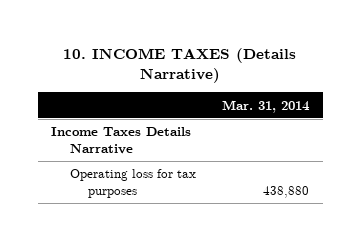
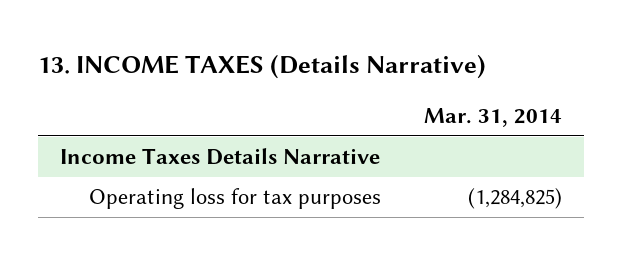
- 10. INCOME TAXES (Details Narrative)
+ 13. INCOME TAXES (Details Narrative)
- Operating loss for tax purposes | 438,880
+ Operating loss for tax purposes | (1,284,825)

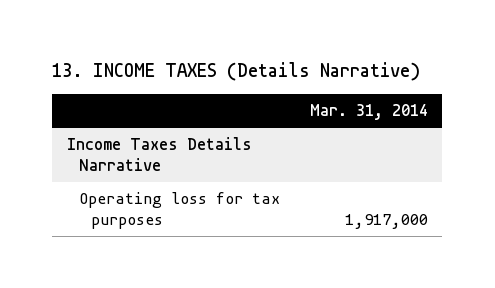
- Operating loss for tax purposes | (1,284,825)
+ Operating loss for tax purposes | 1,917,000

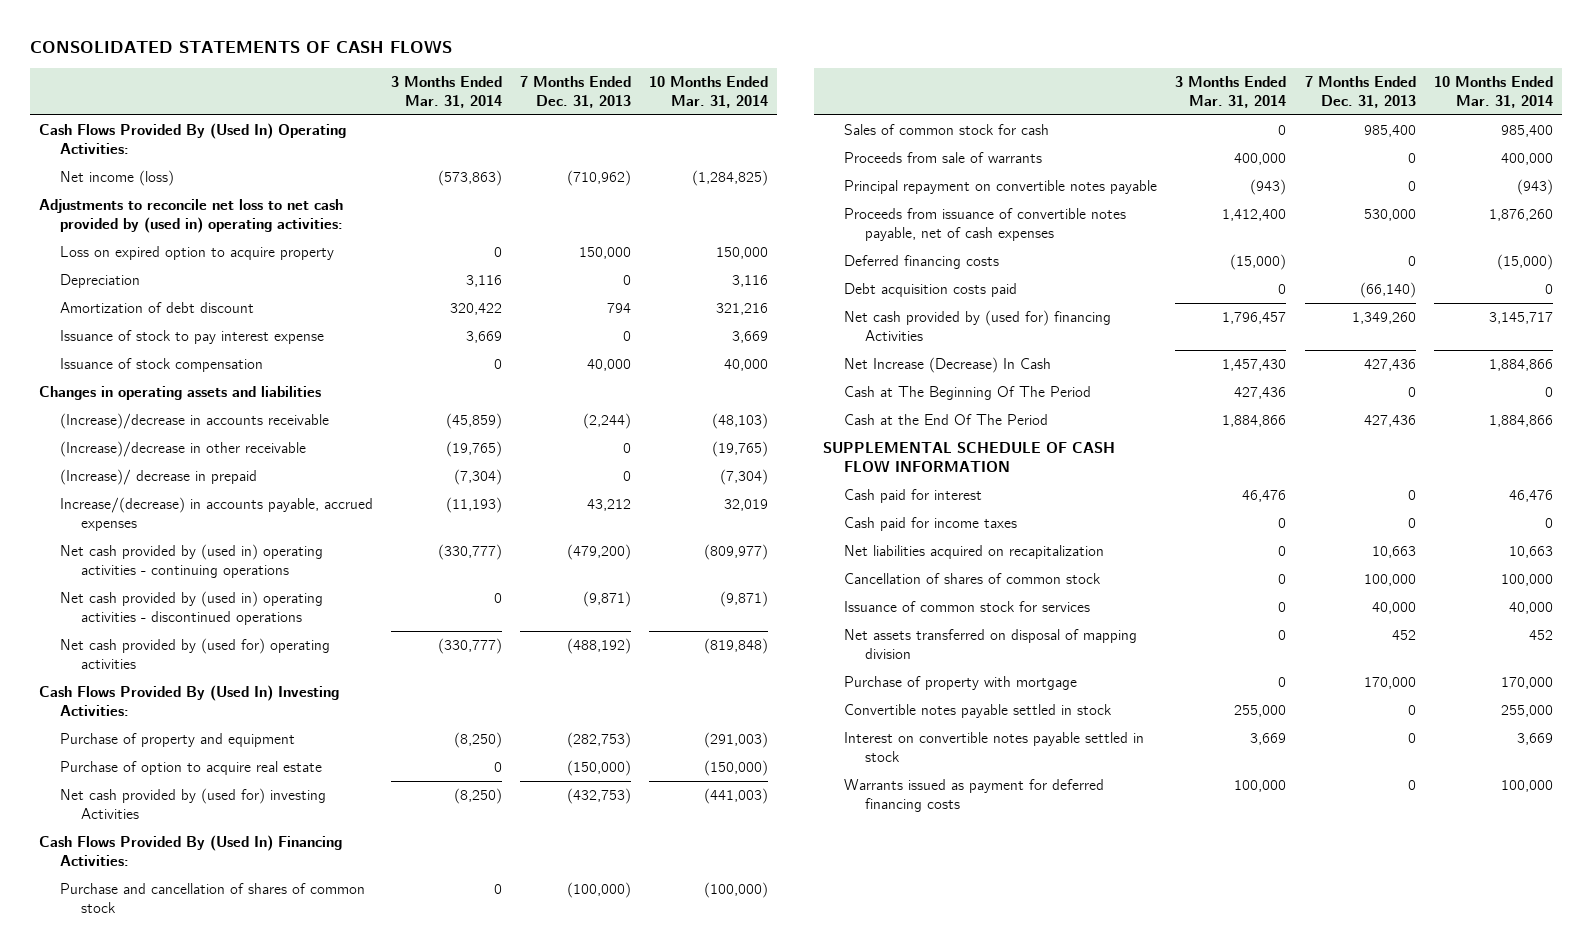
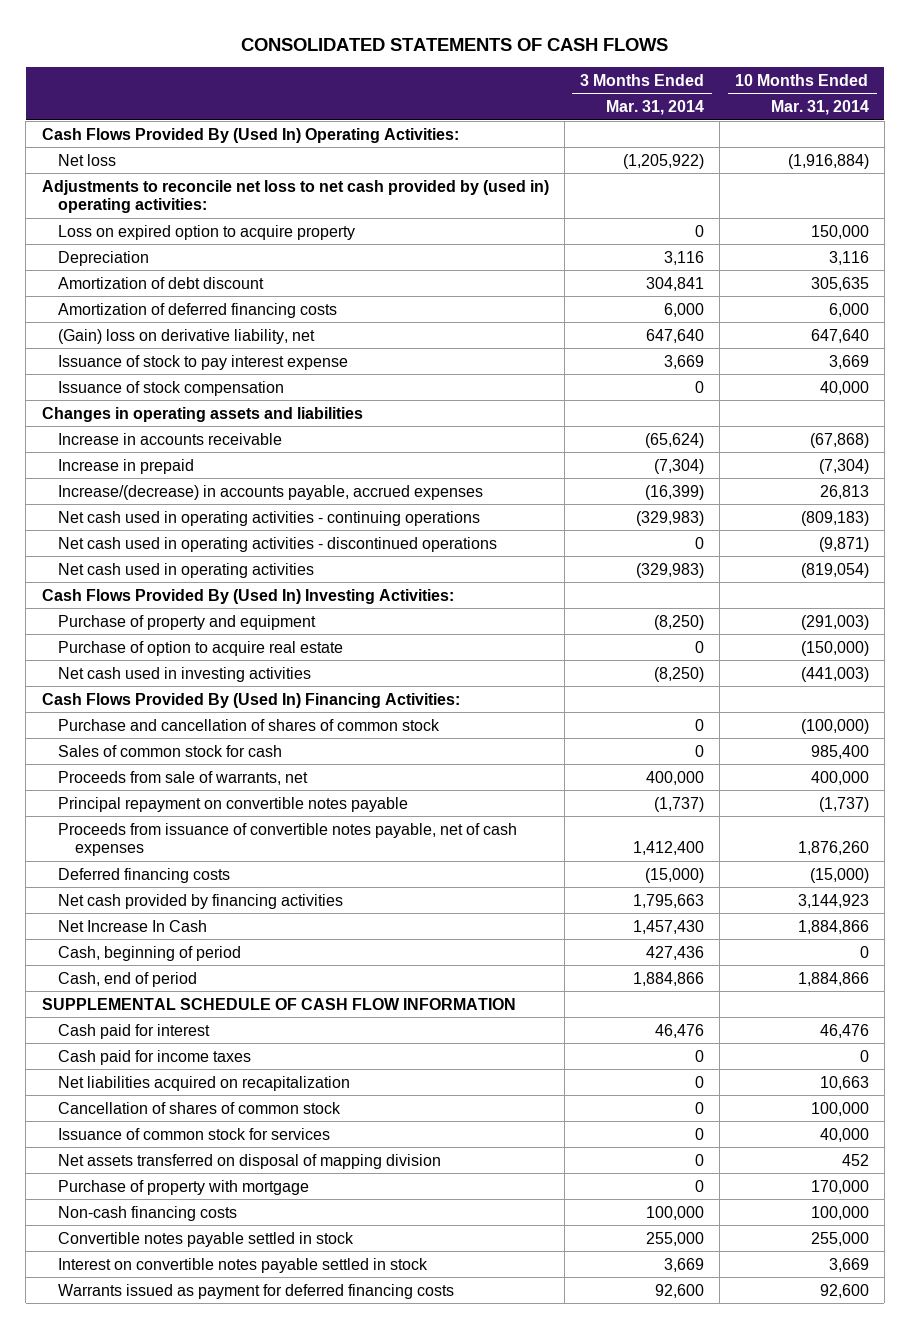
- | 3 Months Ended Mar. 31, 2014 | 7 Months Ended Dec. 31, 2013 | 10 Months Ended Mar. 31, 2014
+ | 3 Months Ended Mar. 31, 2014 | 10 Months Ended Mar. 31, 2014
- Net income (loss) | (573,863) | (710,962) | (1,284,825)
+ Net loss | (1,205,922) | (1,916,884)
- Amortization of debt discount | 320,422 | 794 | 321,216
+ Amortization of debt discount | 304,841 | 305,635
+ Amortization of deferred financing costs | 6,000 | 6,000
+ (Gain) loss on derivative liability, net | 647,640 | 647,640
- (Increase)/decrease in accounts receivable | (45,859) | (2,244) | (48,103)
- (Increase)/decrease in other receivable | (19,765) | 0 | (19,765)
- (Increase)/ decrease in prepaid | (7,304) | 0 | (7,304)
- Increase/(decrease) in accounts payable, accrued expenses | (11,193) | 43,212 | 32,019
- Net cash provided by (used in) operating activities - continuing operations | (330,777) | (479,200) | (809,977)
- Net cash provided by (used in) operating activities - discontinued operations | 0 | (9,871) | (9,871)
- Net cash provided by (used for) operating activities | (330,777) | (488,192) | (819,848)
+ Increase in accounts receivable | (65,624) | (67,868)
+ Increase in prepaid | (7,304) | (7,304)
+ Increase/(decrease) in accounts payable, accrued expenses | (16,399) | 26,813
+ Net cash used in operating activities - continuing operations | (329,983) | (809,183)
+ Net cash used in operating activities - discontinued operations | 0 | (9,871)
+ Net cash used in operating activities | (329,983) | (819,054)
- Net cash provided by (used for) investing Activities | (8,250) | (432,753) | (441,003)
+ Net cash used in investing activities | (8,250) | (441,003)
- Proceeds from sale of warrants | 400,000 | 0 | 400,000
- Principal repayment on convertible notes payable | (943) | 0 | (943)
+ Proceeds from sale of warrants, net | 400,000 | 400,000
+ Principal repayment on convertible notes payable | (1,737) | (1,737)
- Debt acquisition costs paid | 0 | (66,140) | 0
- Net cash provided by (used for) financing Activities | 1,796,457 | 1,349,260 | 3,145,717
- Net Increase (Decrease) In Cash | 1,457,430 | 427,436 | 1,884,866
- Cash at The Beginning Of The Period | 427,436 | 0 | 0
- Cash at the End Of The Period | 1,884,866 | 427,436 | 1,884,866
+ Net cash provided by financing activities | 1,795,663 | 3,144,923
+ Net Increase In Cash | 1,457,430 | 1,884,866
+ Cash, beginning of period | 427,436 | 0
+ Cash, end of period | 1,884,866 | 1,884,866
+ Non-cash financing costs | 100,000 | 100,000
- Warrants issued as payment for deferred financing costs | 100,000 | 0 | 100,000
+ Warrants issued as payment for deferred financing costs | 92,600 | 92,600

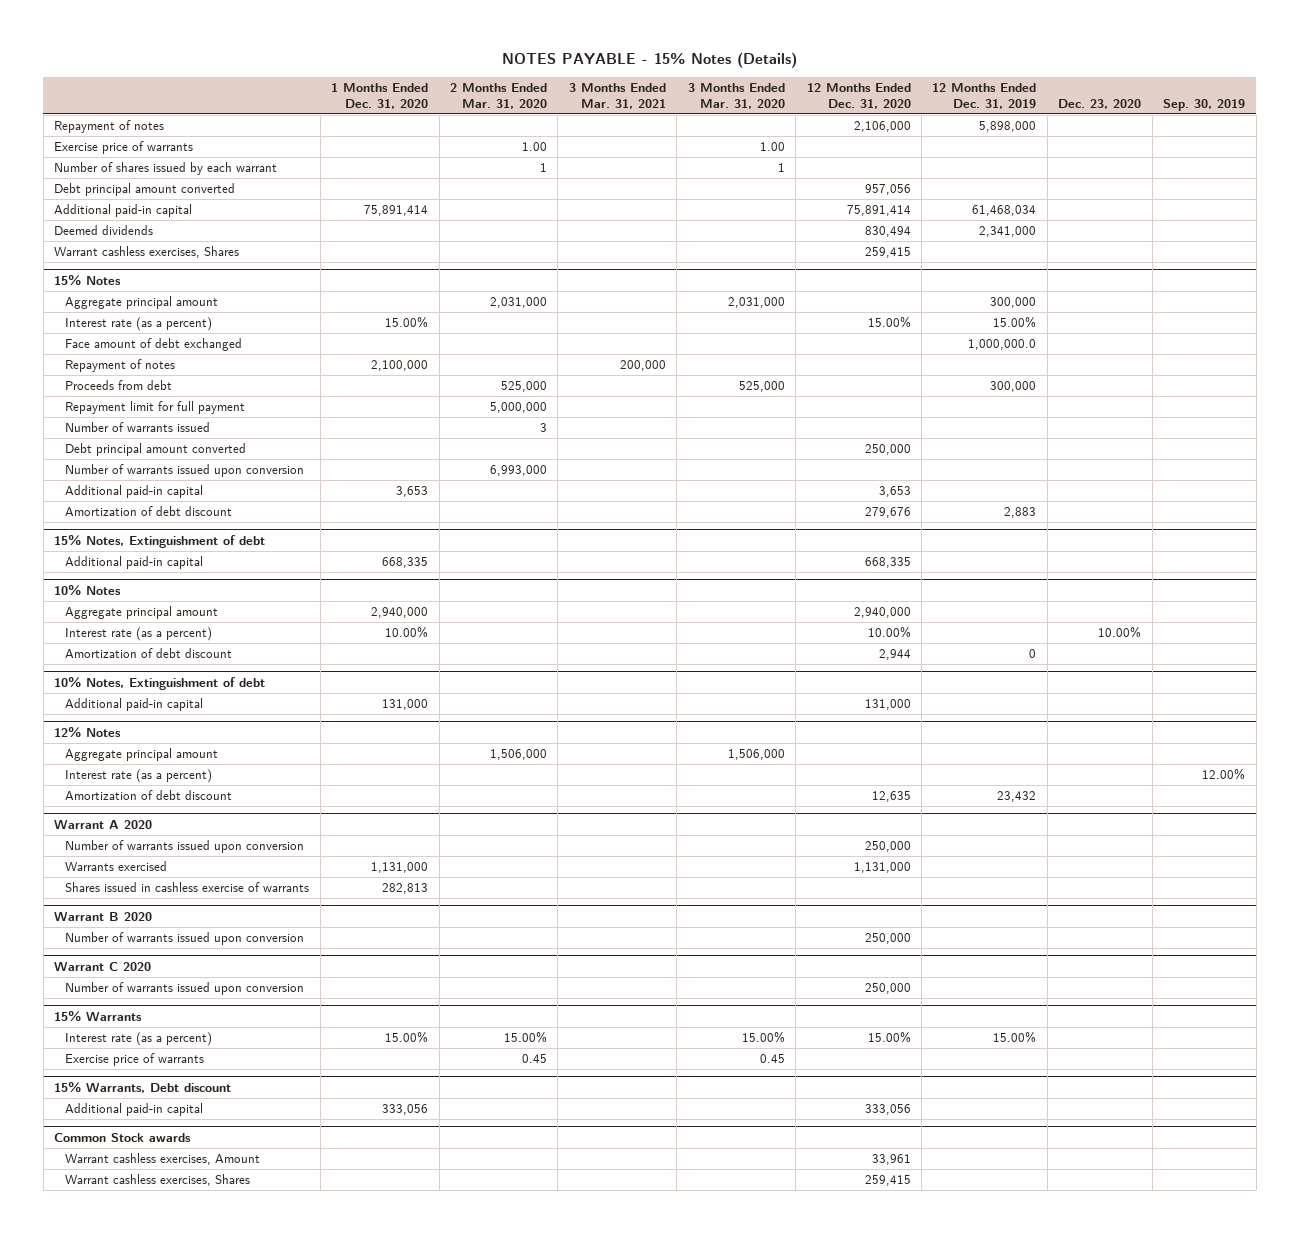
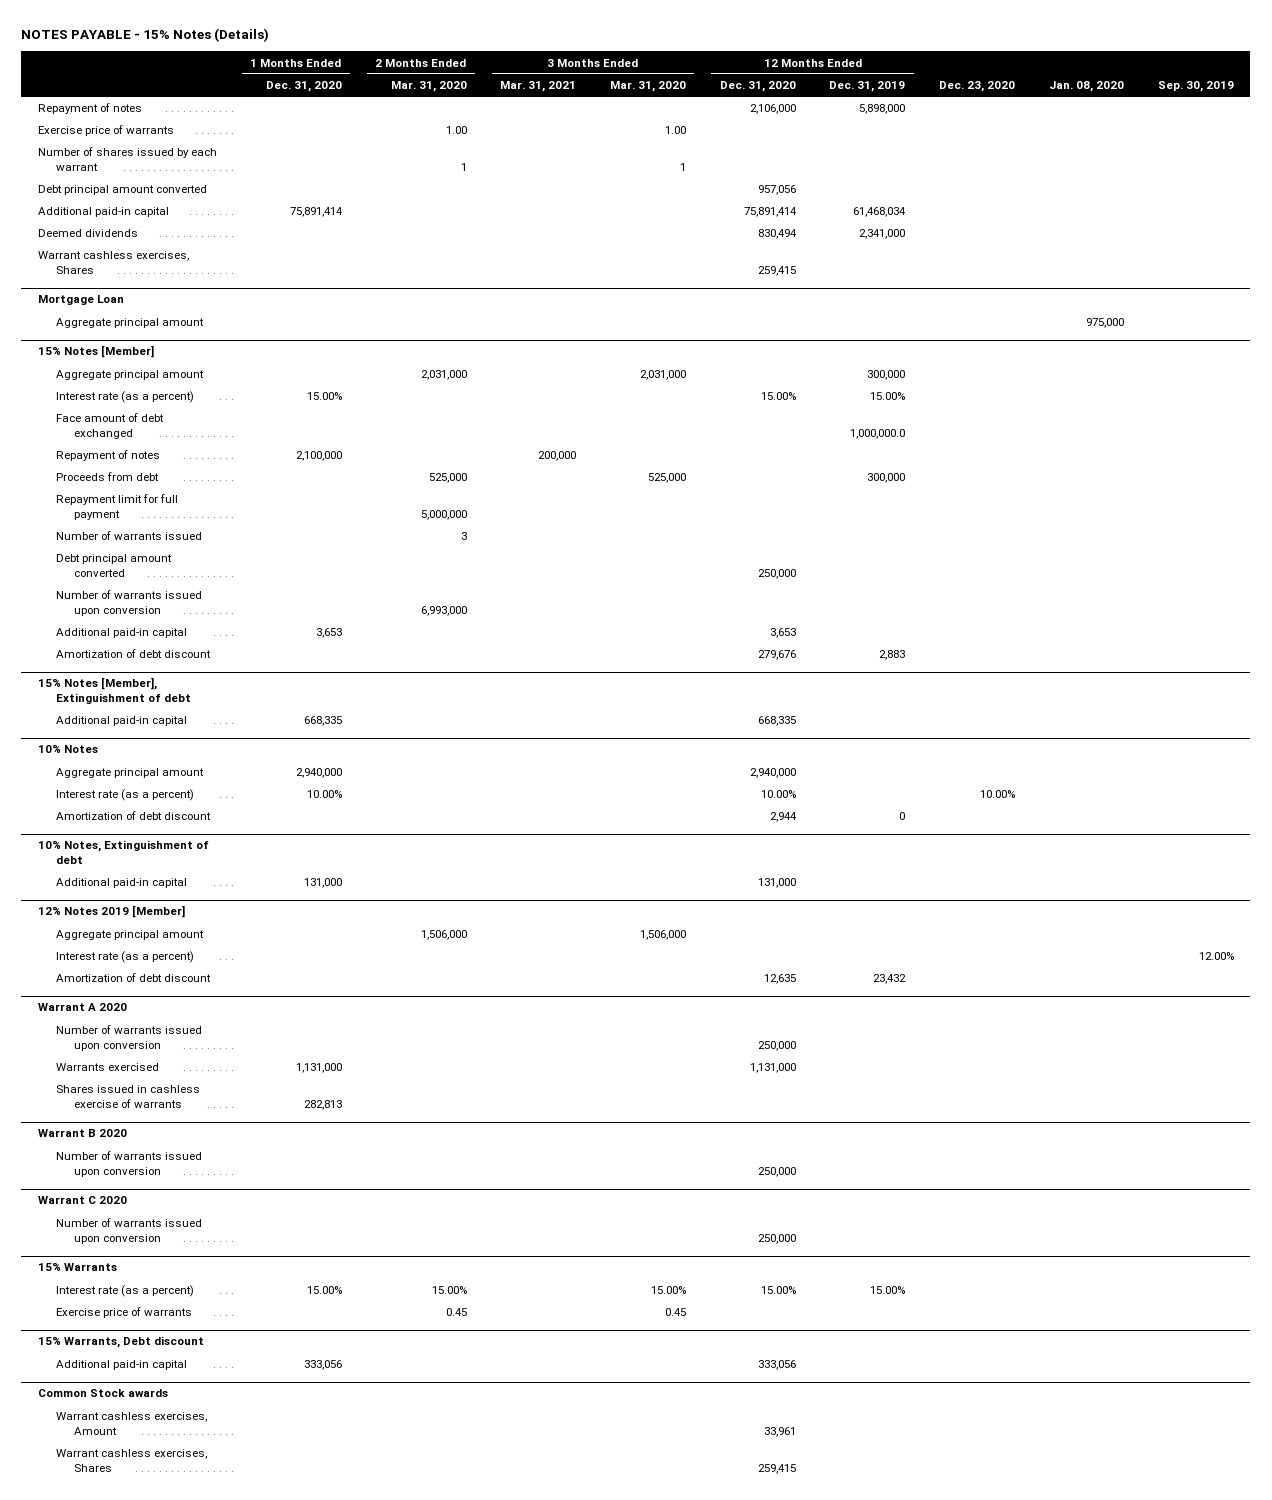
- | 1 Months Ended Dec. 31, 2020 | 2 Months Ended Mar. 31, 2020 | 3 Months Ended Mar. 31, 2021 | 3 Months Ended Mar. 31, 2020 | 12 Months Ended Dec. 31, 2020 | 12 Months Ended Dec. 31, 2019 | Dec. 23, 2020 | Sep. 30, 2019
+ | 1 Months Ended Dec. 31, 2020 | 2 Months Ended Mar. 31, 2020 | 3 Months Ended Mar. 31, 2021 | 3 Months Ended Mar. 31, 2020 | 12 Months Ended Dec. 31, 2020 | 12 Months Ended Dec. 31, 2019 | Dec. 23, 2020 | Jan. 08, 2020 | Sep. 30, 2019
- 15% Notes
+ Mortgage Loan
+ Aggregate principal amount | | | | | | | | 975,000 |
+ 15% Notes [Member]
- 15% Notes, Extinguishment of debt
+ 15% Notes [Member], Extinguishment of debt
- 12% Notes
+ 12% Notes 2019 [Member]

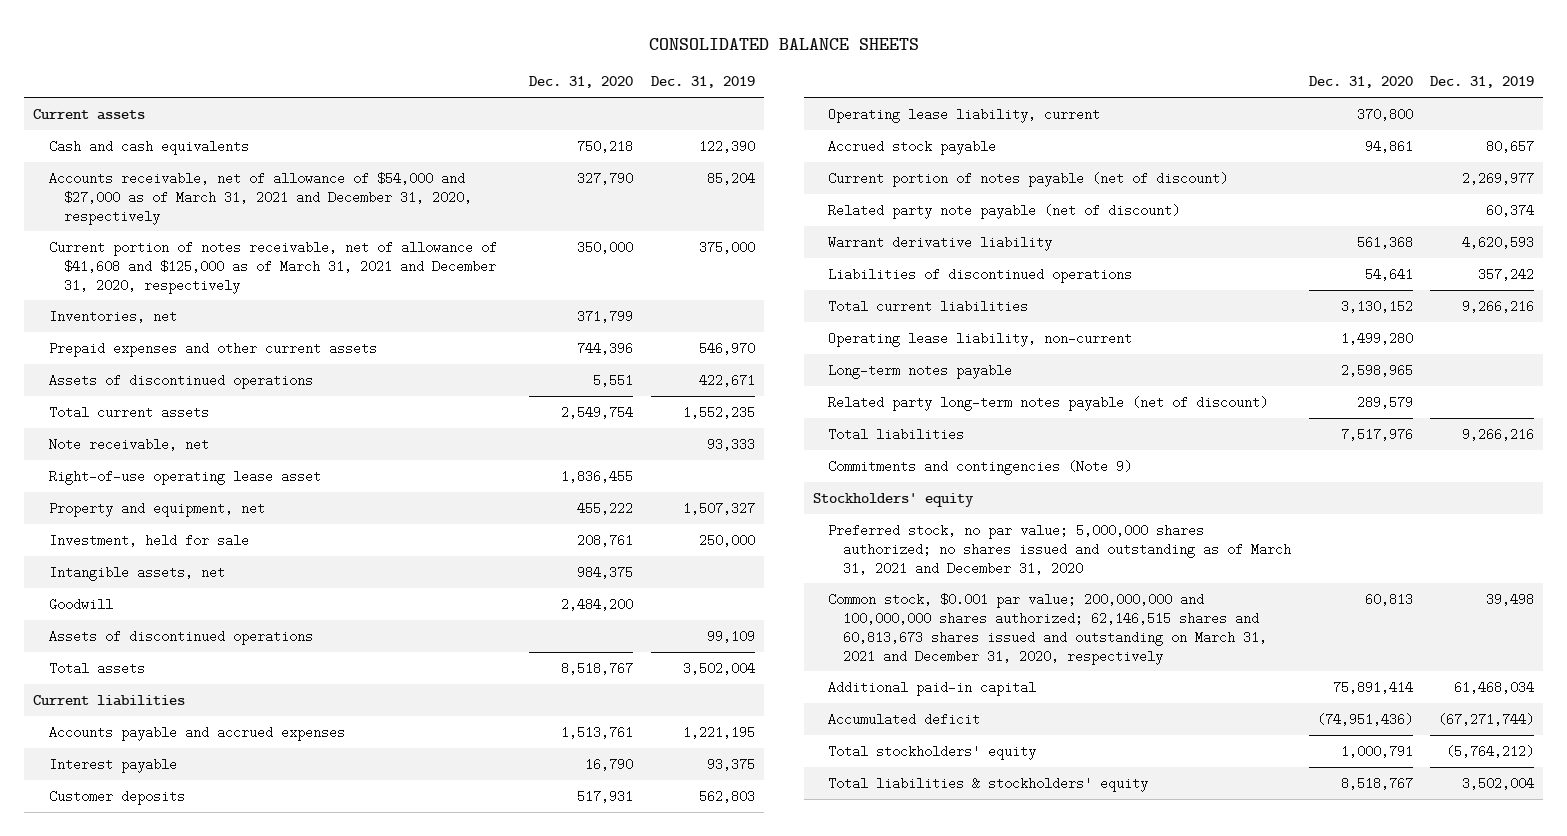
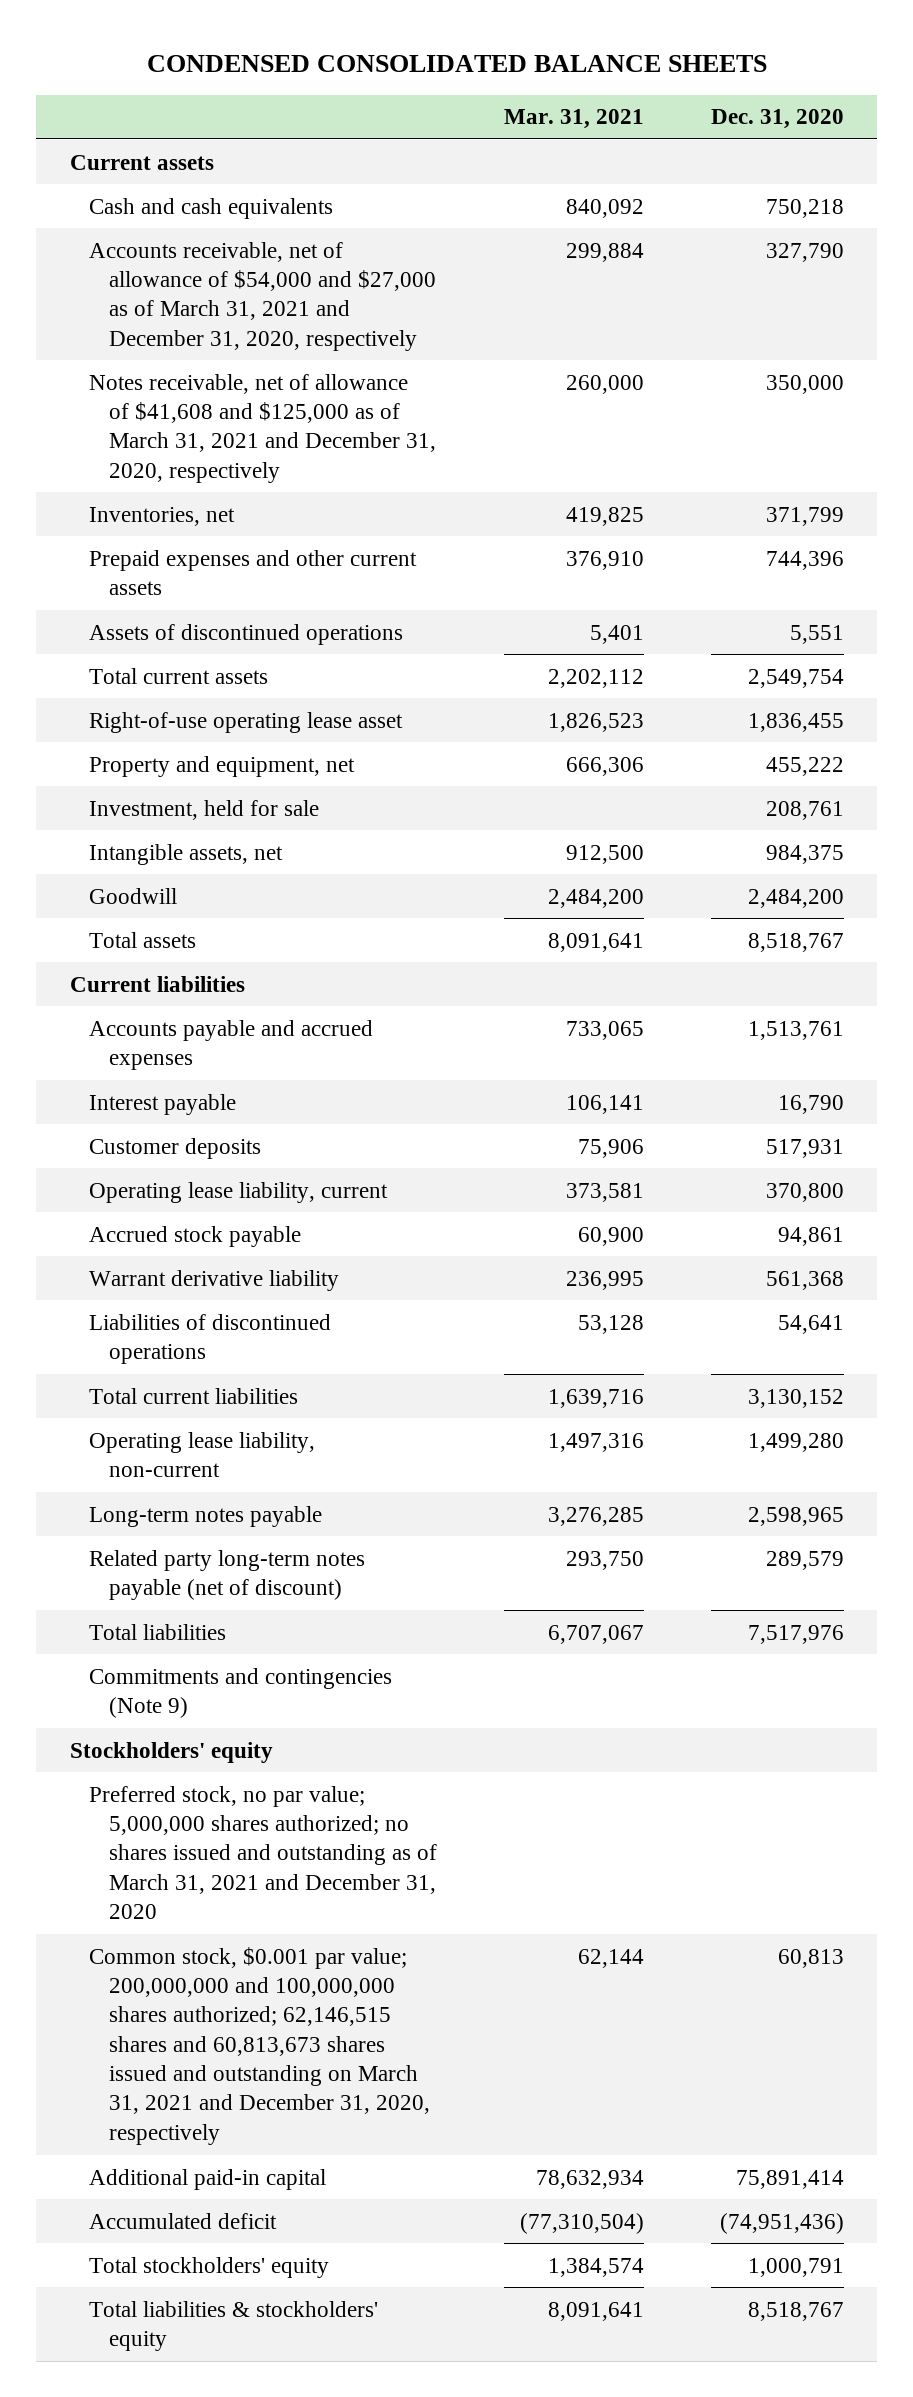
- CONSOLIDATED BALANCE SHEETS
+ CONDENSED CONSOLIDATED BALANCE SHEETS
- | Dec. 31, 2020 | Dec. 31, 2019
+ | Mar. 31, 2021 | Dec. 31, 2020
- Current portion of notes receivable, net of allowance of $41,608 and $125,000 as of March 31, 2021 and December 31, 2020, respectively | 350,000 | 375,000
+ Notes receivable, net of allowance of $41,608 and $125,000 as of March 31, 2021 and December 31, 2020, respectively | 260,000 | 350,000
- Note receivable, net | | 93,333
- Assets of discontinued operations | | 99,109
- Current portion of notes payable (net of discount) | | 2,269,977
- Related party note payable (net of discount) | | 60,374

